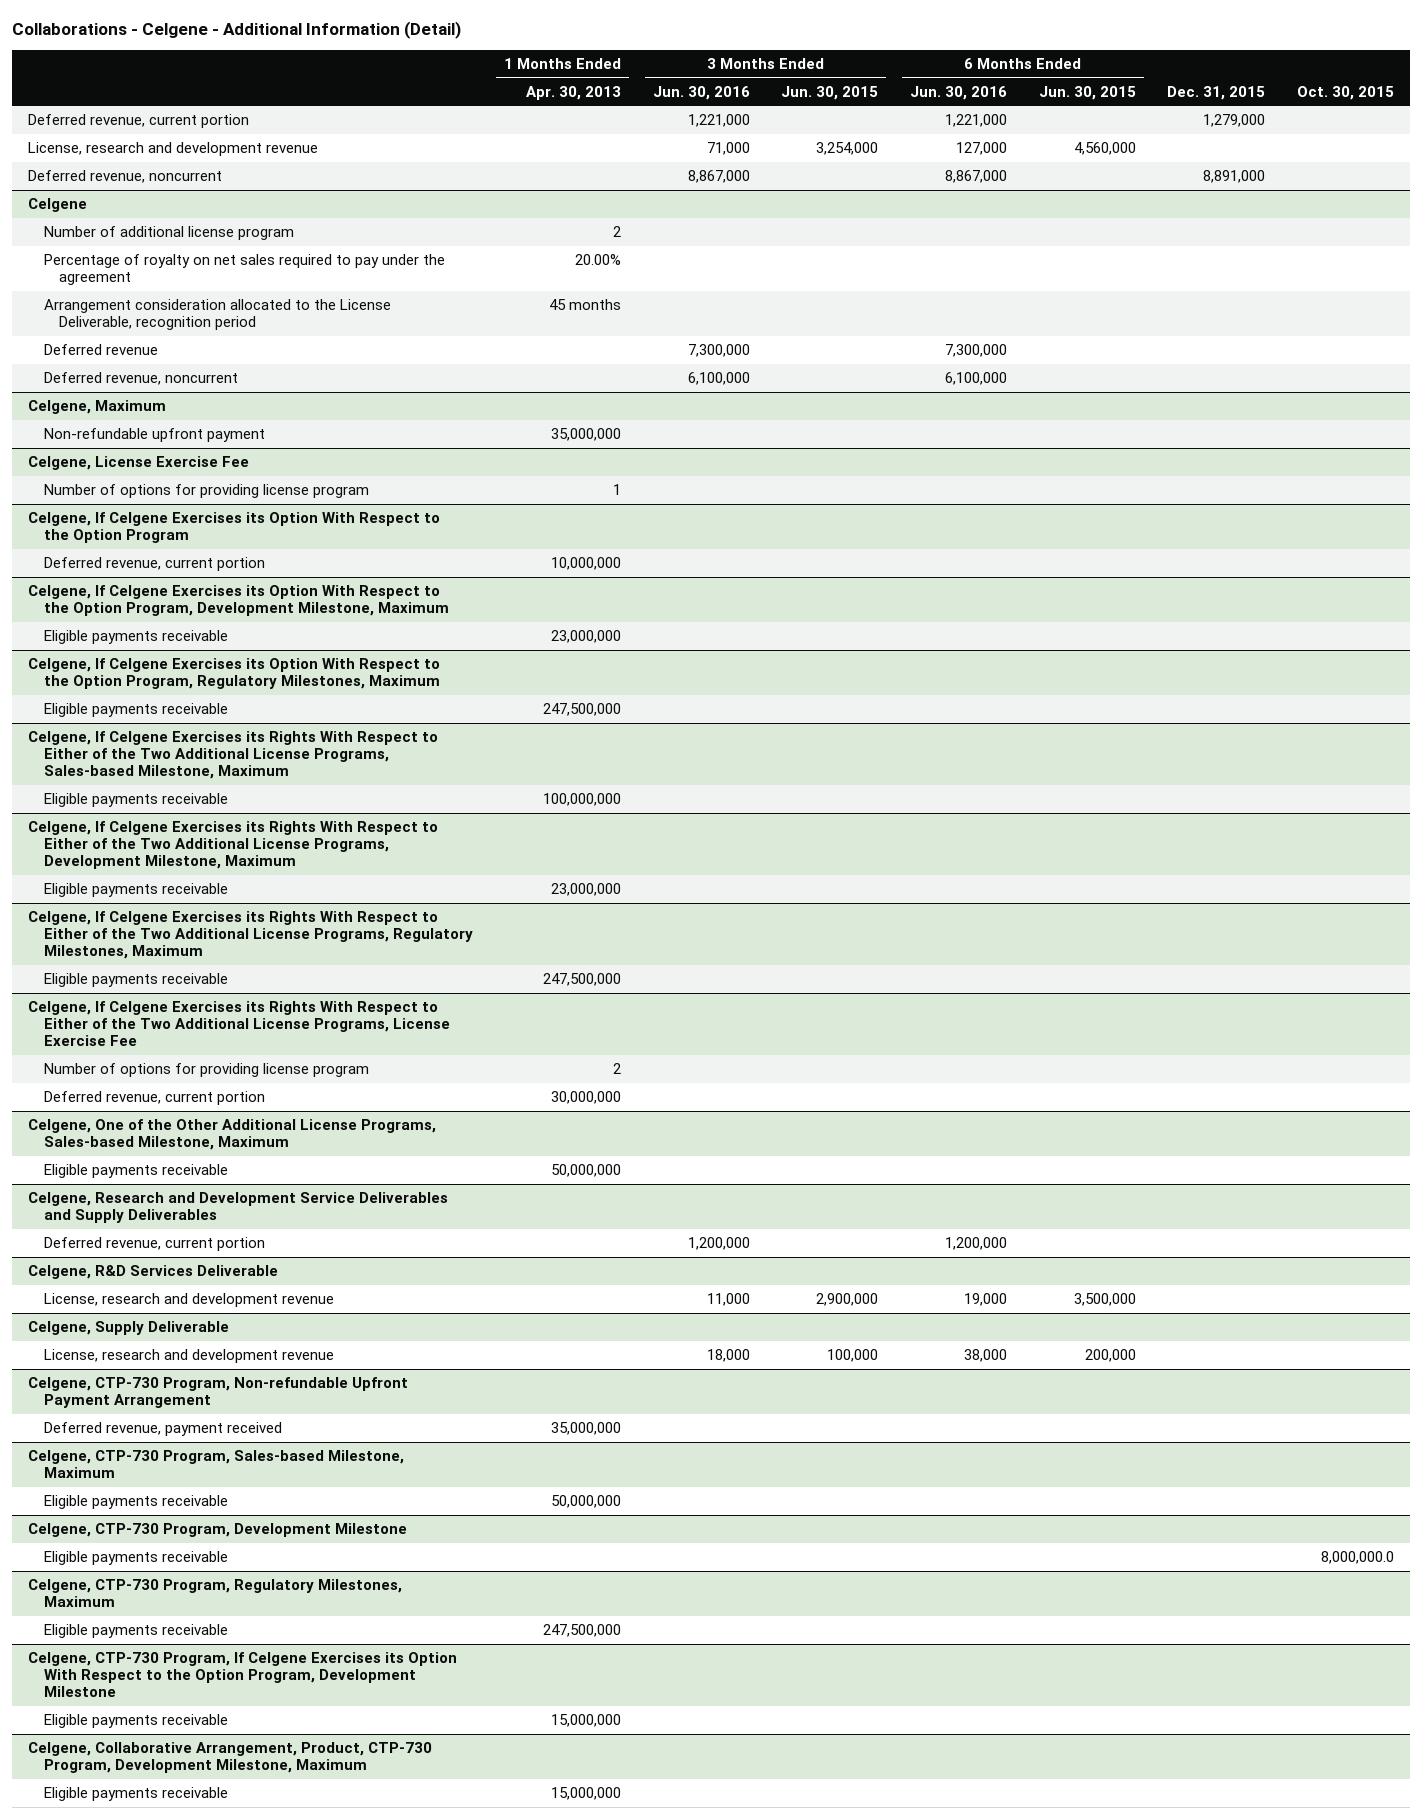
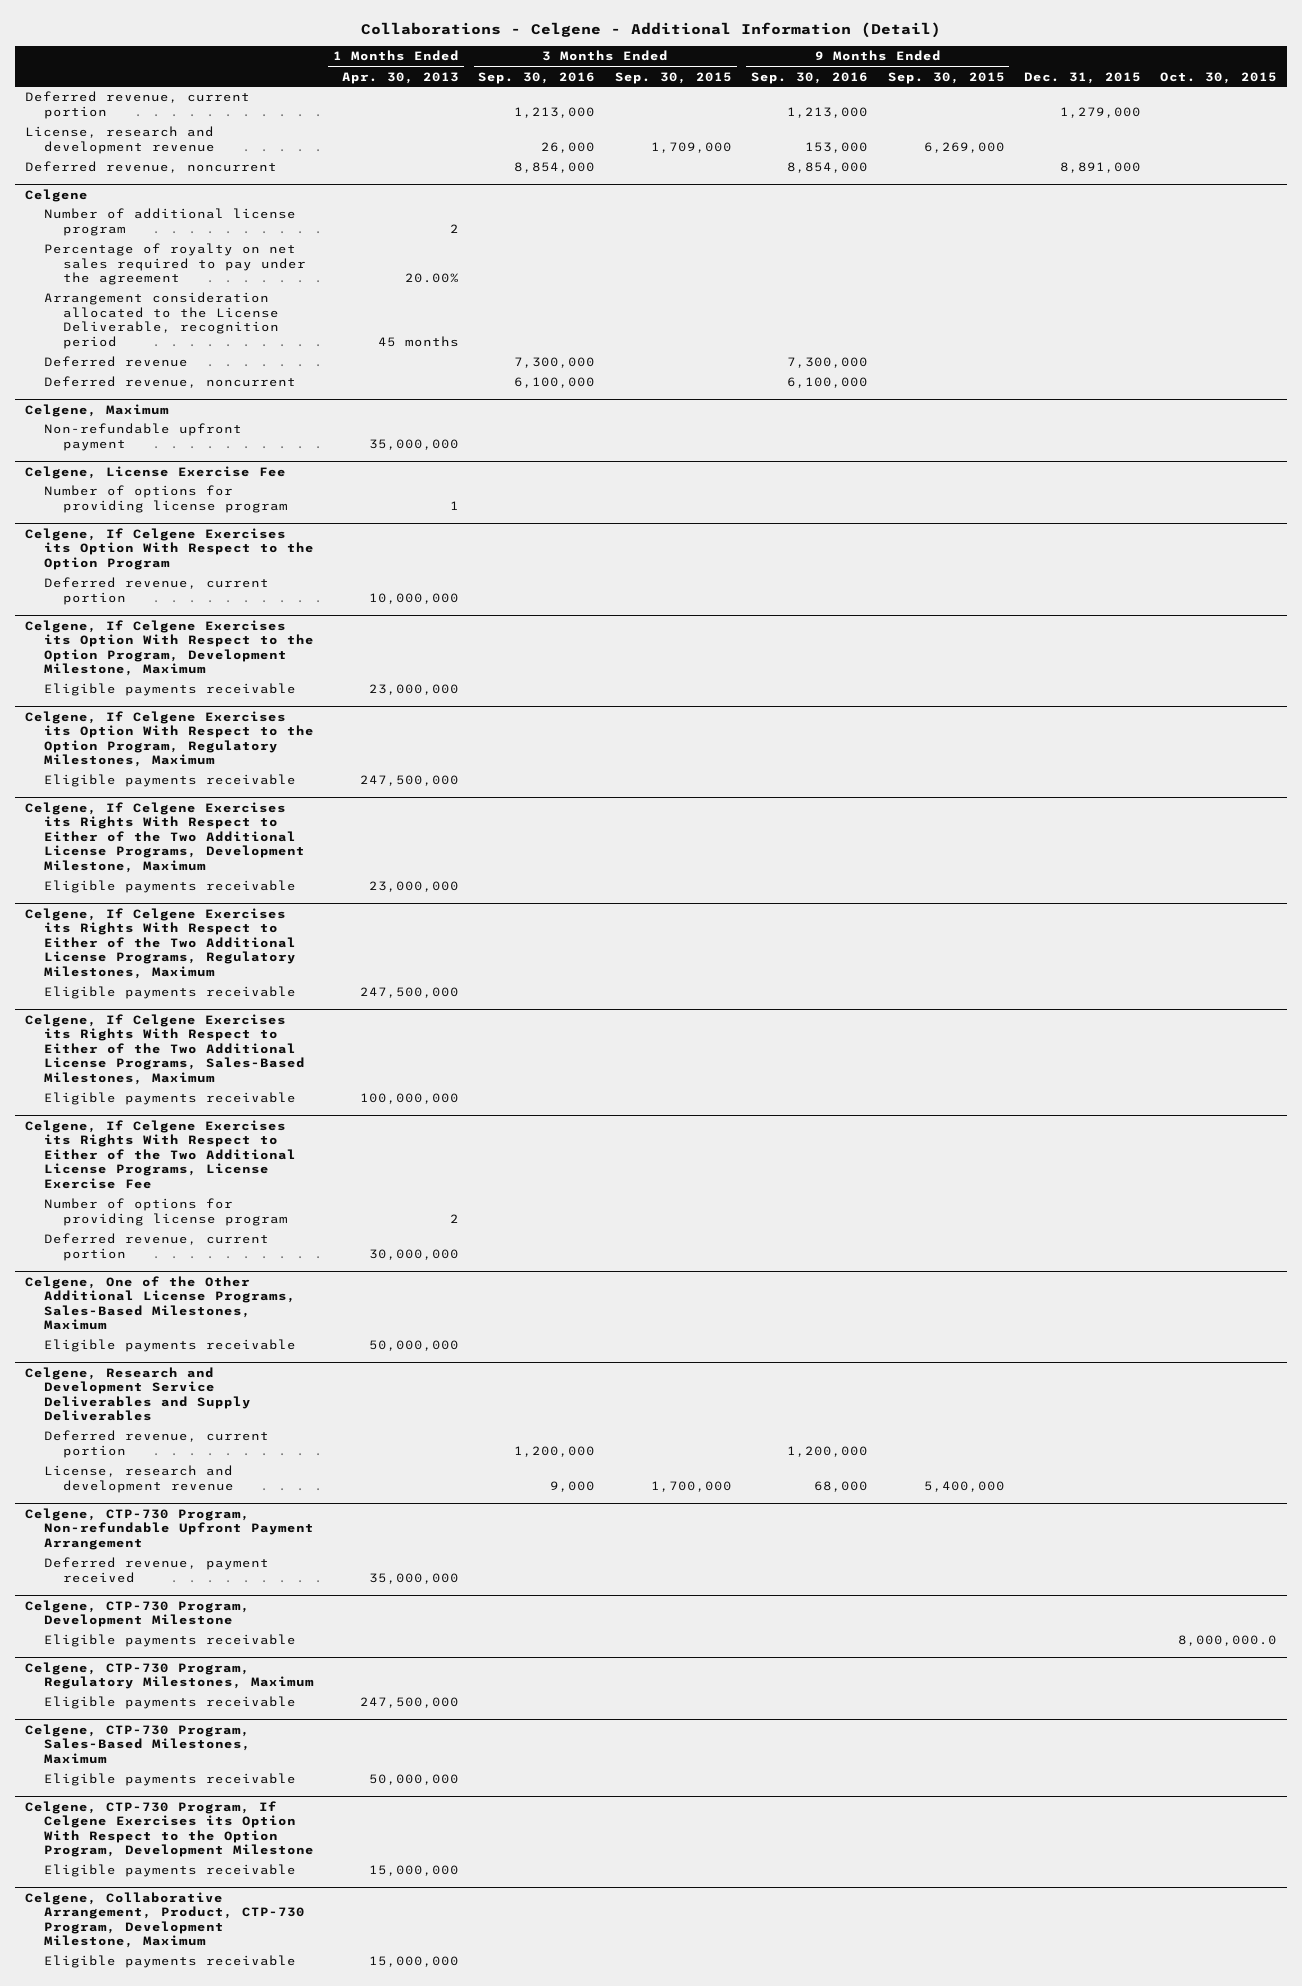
- | 1 Months Ended Apr. 30, 2013 | 3 Months Ended Jun. 30, 2016 | 3 Months Ended Jun. 30, 2015 | 6 Months Ended Jun. 30, 2016 | 6 Months Ended Jun. 30, 2015 | Dec. 31, 2015 | Oct. 30, 2015
+ | 1 Months Ended Apr. 30, 2013 | 3 Months Ended Sep. 30, 2016 | 3 Months Ended Sep. 30, 2015 | 9 Months Ended Sep. 30, 2016 | 9 Months Ended Sep. 30, 2015 | Dec. 31, 2015 | Oct. 30, 2015
- Celgene, If Celgene Exercises its Rights With Respect to Either of the Two Additional License Programs, Sales-based Milestone, Maximum
- Eligible payments receivable | 100,000,000 | | | | | |
+ Celgene, If Celgene Exercises its Rights With Respect to Either of the Two Additional License Programs, Sales-Based Milestones, Maximum
+ Eligible payments receivable | 100,000,000 | | | | | |
- Celgene, One of the Other Additional License Programs, Sales-based Milestone, Maximum
+ Celgene, One of the Other Additional License Programs, Sales-Based Milestones, Maximum
- Celgene, R&D Services Deliverable
- Celgene, Supply Deliverable
- License, research and development revenue | | 18,000 | 100,000 | 38,000 | 200,000 | |
- Celgene, CTP-730 Program, Sales-based Milestone, Maximum
- Eligible payments receivable | 50,000,000 | | | | | |
+ Celgene, CTP-730 Program, Sales-Based Milestones, Maximum
+ Eligible payments receivable | 50,000,000 | | | | | |

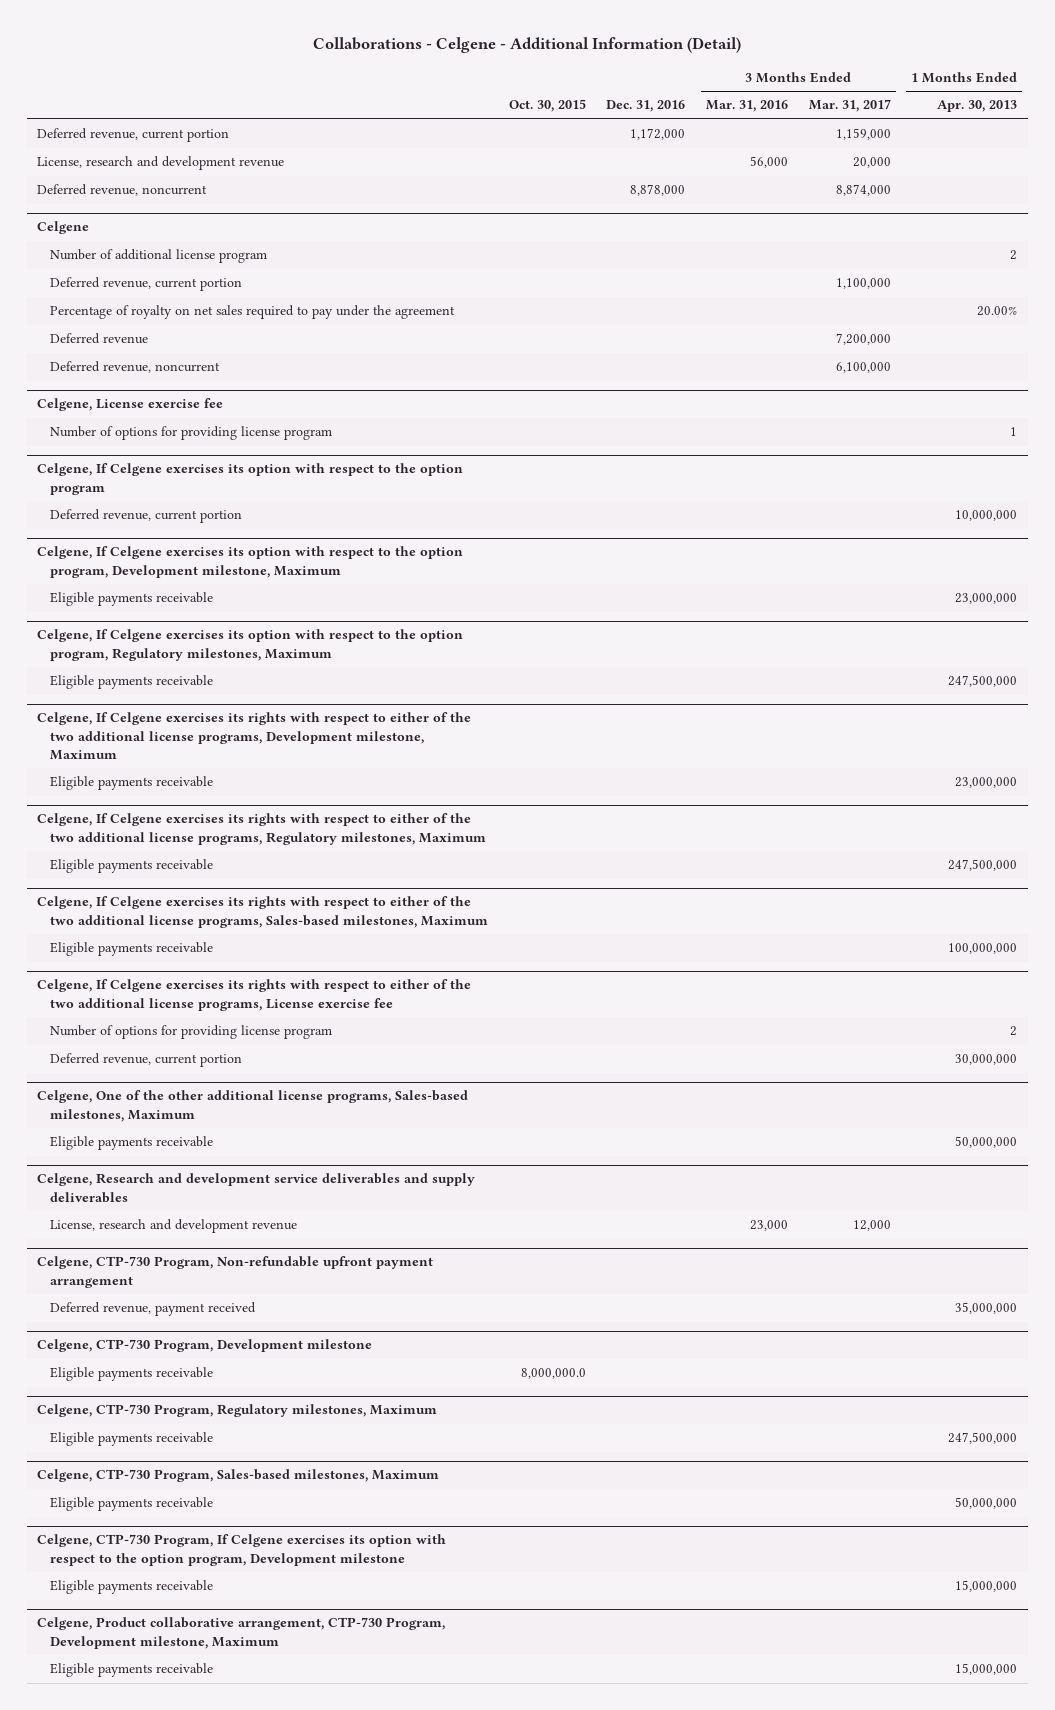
- | 1 Months Ended Apr. 30, 2013 | 3 Months Ended Sep. 30, 2016 | 3 Months Ended Sep. 30, 2015 | 9 Months Ended Sep. 30, 2016 | 9 Months Ended Sep. 30, 2015 | Dec. 31, 2015 | Oct. 30, 2015
+ | Oct. 30, 2015 | Dec. 31, 2016 | 3 Months Ended Mar. 31, 2016 | 3 Months Ended Mar. 31, 2017 | 1 Months Ended Apr. 30, 2013
@ Celgene
+ Deferred revenue, current portion | | | | 1,100,000 |
- Arrangement consideration allocated to the License Deliverable, recognition period | 45 months | | | | | |
- Celgene, Maximum
- Non-refundable upfront payment | 35,000,000 | | | | | |
- Celgene, License Exercise Fee
+ Celgene, License exercise fee
- Celgene, If Celgene Exercises its Option With Respect to the Option Program
+ Celgene, If Celgene exercises its option with respect to the option program
- Celgene, If Celgene Exercises its Option With Respect to the Option Program, Development Milestone, Maximum
+ Celgene, If Celgene exercises its option with respect to the option program, Development milestone, Maximum
- Celgene, If Celgene Exercises its Option With Respect to the Option Program, Regulatory Milestones, Maximum
+ Celgene, If Celgene exercises its option with respect to the option program, Regulatory milestones, Maximum
- Celgene, If Celgene Exercises its Rights With Respect to Either of the Two Additional License Programs, Development Milestone, Maximum
+ Celgene, If Celgene exercises its rights with respect to either of the two additional license programs, Development milestone, Maximum
- Celgene, If Celgene Exercises its Rights With Respect to Either of the Two Additional License Programs, Regulatory Milestones, Maximum
+ Celgene, If Celgene exercises its rights with respect to either of the two additional license programs, Regulatory milestones, Maximum
- Celgene, If Celgene Exercises its Rights With Respect to Either of the Two Additional License Programs, Sales-Based Milestones, Maximum
+ Celgene, If Celgene exercises its rights with respect to either of the two additional license programs, Sales-based milestones, Maximum
- Celgene, If Celgene Exercises its Rights With Respect to Either of the Two Additional License Programs, License Exercise Fee
+ Celgene, If Celgene exercises its rights with respect to either of the two additional license programs, License exercise fee
- Celgene, One of the Other Additional License Programs, Sales-Based Milestones, Maximum
+ Celgene, One of the other additional license programs, Sales-based milestones, Maximum
- Celgene, Research and Development Service Deliverables and Supply Deliverables
- Deferred revenue, current portion | | 1,200,000 | | 1,200,000 | | |
+ Celgene, Research and development service deliverables and supply deliverables
- Celgene, CTP-730 Program, Non-refundable Upfront Payment Arrangement
+ Celgene, CTP-730 Program, Non-refundable upfront payment arrangement
- Celgene, CTP-730 Program, Development Milestone
+ Celgene, CTP-730 Program, Development milestone
- Celgene, CTP-730 Program, Regulatory Milestones, Maximum
+ Celgene, CTP-730 Program, Regulatory milestones, Maximum
- Celgene, CTP-730 Program, Sales-Based Milestones, Maximum
+ Celgene, CTP-730 Program, Sales-based milestones, Maximum
- Celgene, CTP-730 Program, If Celgene Exercises its Option With Respect to the Option Program, Development Milestone
+ Celgene, CTP-730 Program, If Celgene exercises its option with respect to the option program, Development milestone
- Celgene, Collaborative Arrangement, Product, CTP-730 Program, Development Milestone, Maximum
+ Celgene, Product collaborative arrangement, CTP-730 Program, Development milestone, Maximum

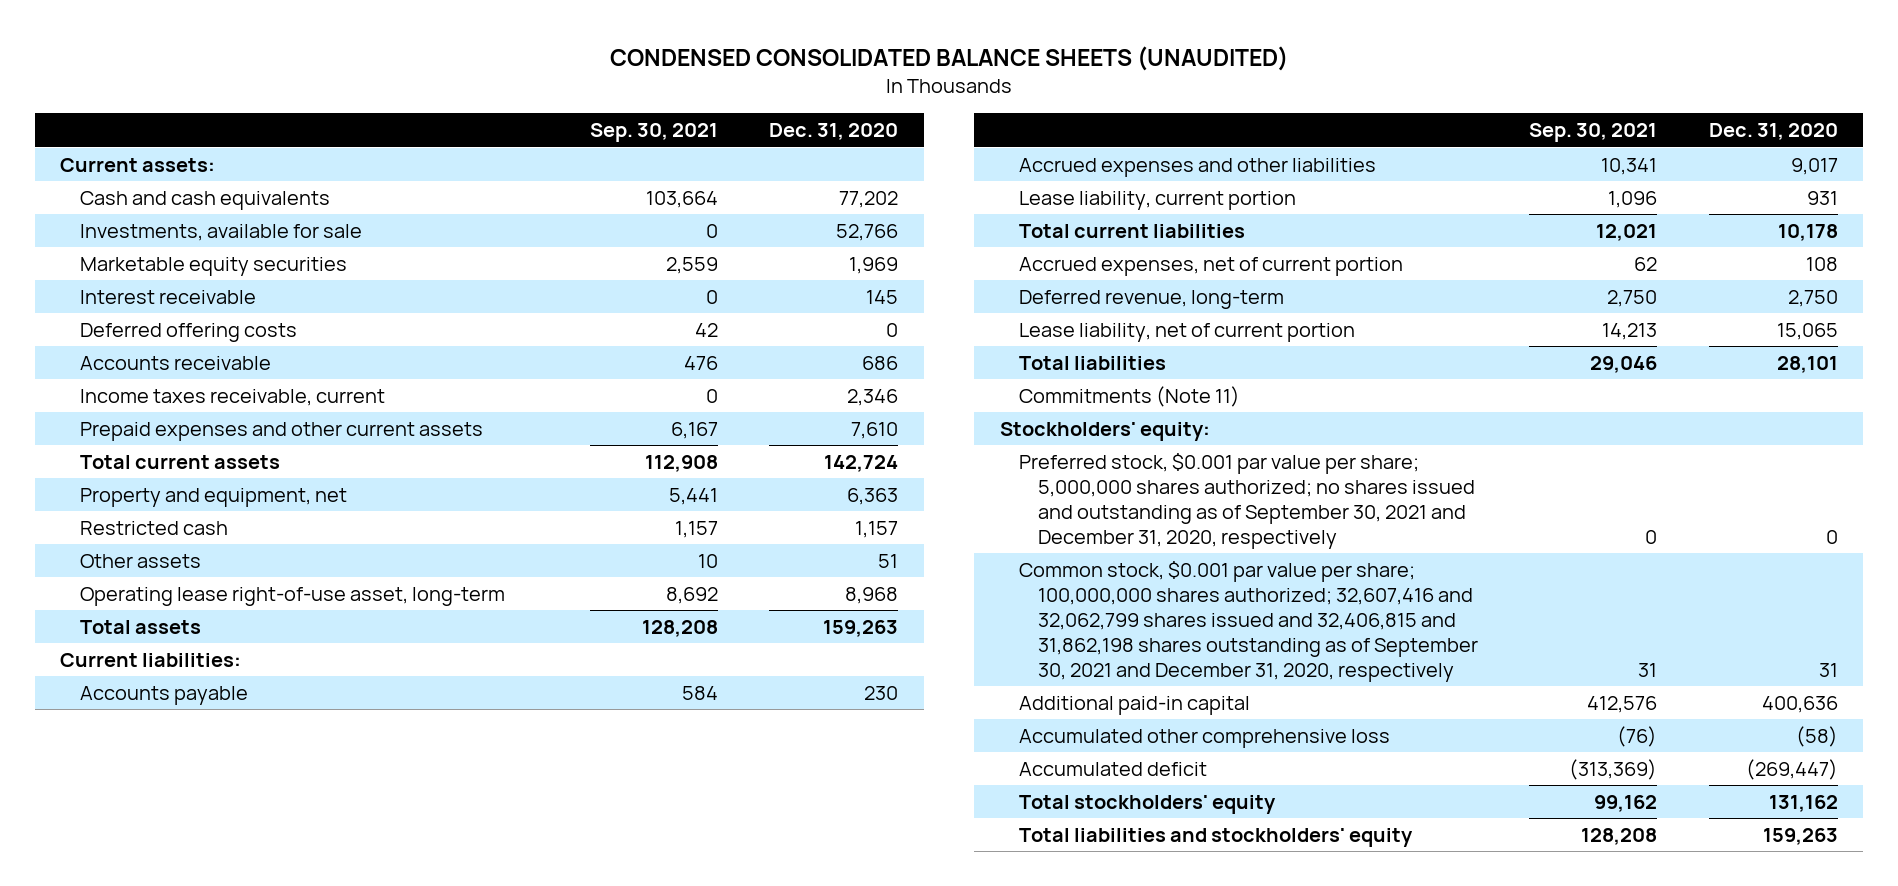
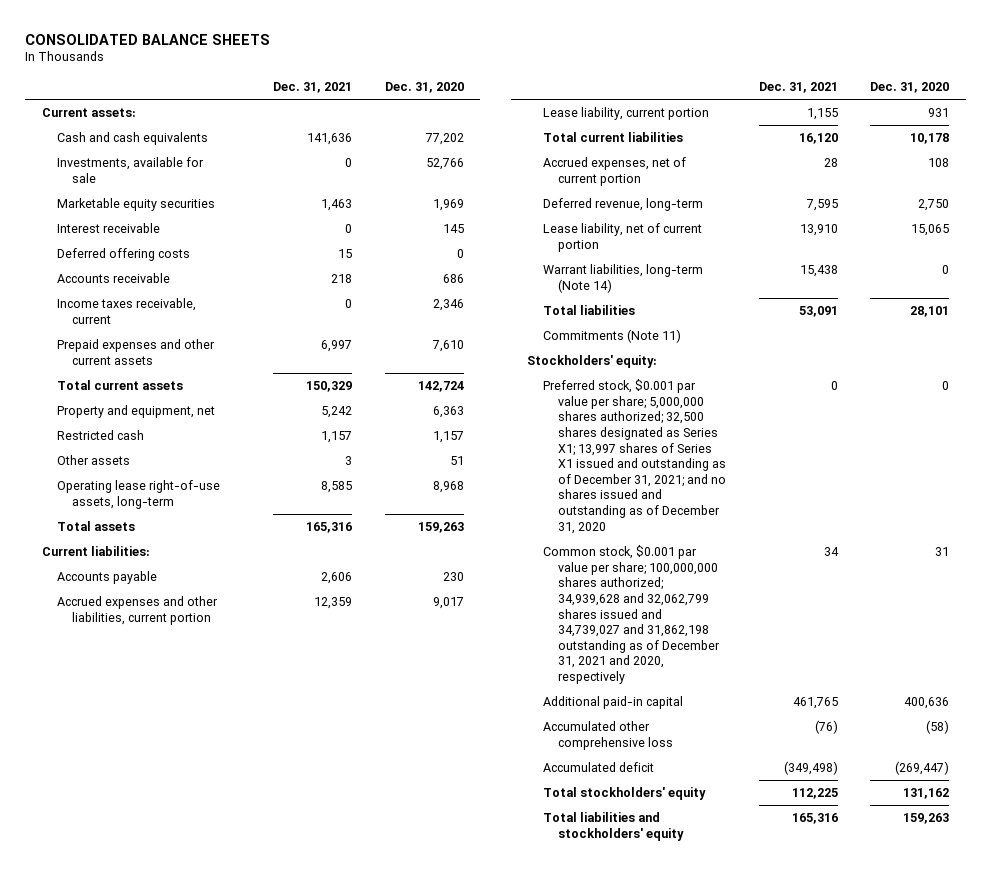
- CONDENSED CONSOLIDATED BALANCE SHEETS (UNAUDITED)
+ CONSOLIDATED BALANCE SHEETS
- | Sep. 30, 2021 | Dec. 31, 2020
+ | Dec. 31, 2021 | Dec. 31, 2020
- Operating lease right-of-use asset, long-term | 8,692 | 8,968
+ Operating lease right-of-use assets, long-term | 8,585 | 8,968
- Accrued expenses and other liabilities | 10,341 | 9,017
+ Accrued expenses and other liabilities, current portion | 12,359 | 9,017
+ Warrant liabilities, long-term (Note 14) | 15,438 | 0
- Preferred stock, $0.001 par value per share; 5,000,000 shares authorized; no shares issued and outstanding as of September 30, 2021 and December 31, 2020, respectively | 0 | 0
- Common stock, $0.001 par value per share; 100,000,000 shares authorized; 32,607,416 and 32,062,799 shares issued and 32,406,815 and 31,862,198 shares outstanding as of September 30, 2021 and December 31, 2020, respectively | 31 | 31
+ Preferred stock, $0.001 par value per share; 5,000,000 shares authorized; 32,500 shares designated as Series X1; 13,997 shares of Series X1 issued and outstanding as of December 31, 2021; and no shares issued and outstanding as of December 31, 2020 | 0 | 0
+ Common stock, $0.001 par value per share; 100,000,000 shares authorized; 34,939,628 and 32,062,799 shares issued and 34,739,027 and 31,862,198 outstanding as of December 31, 2021 and 2020, respectively | 34 | 31

